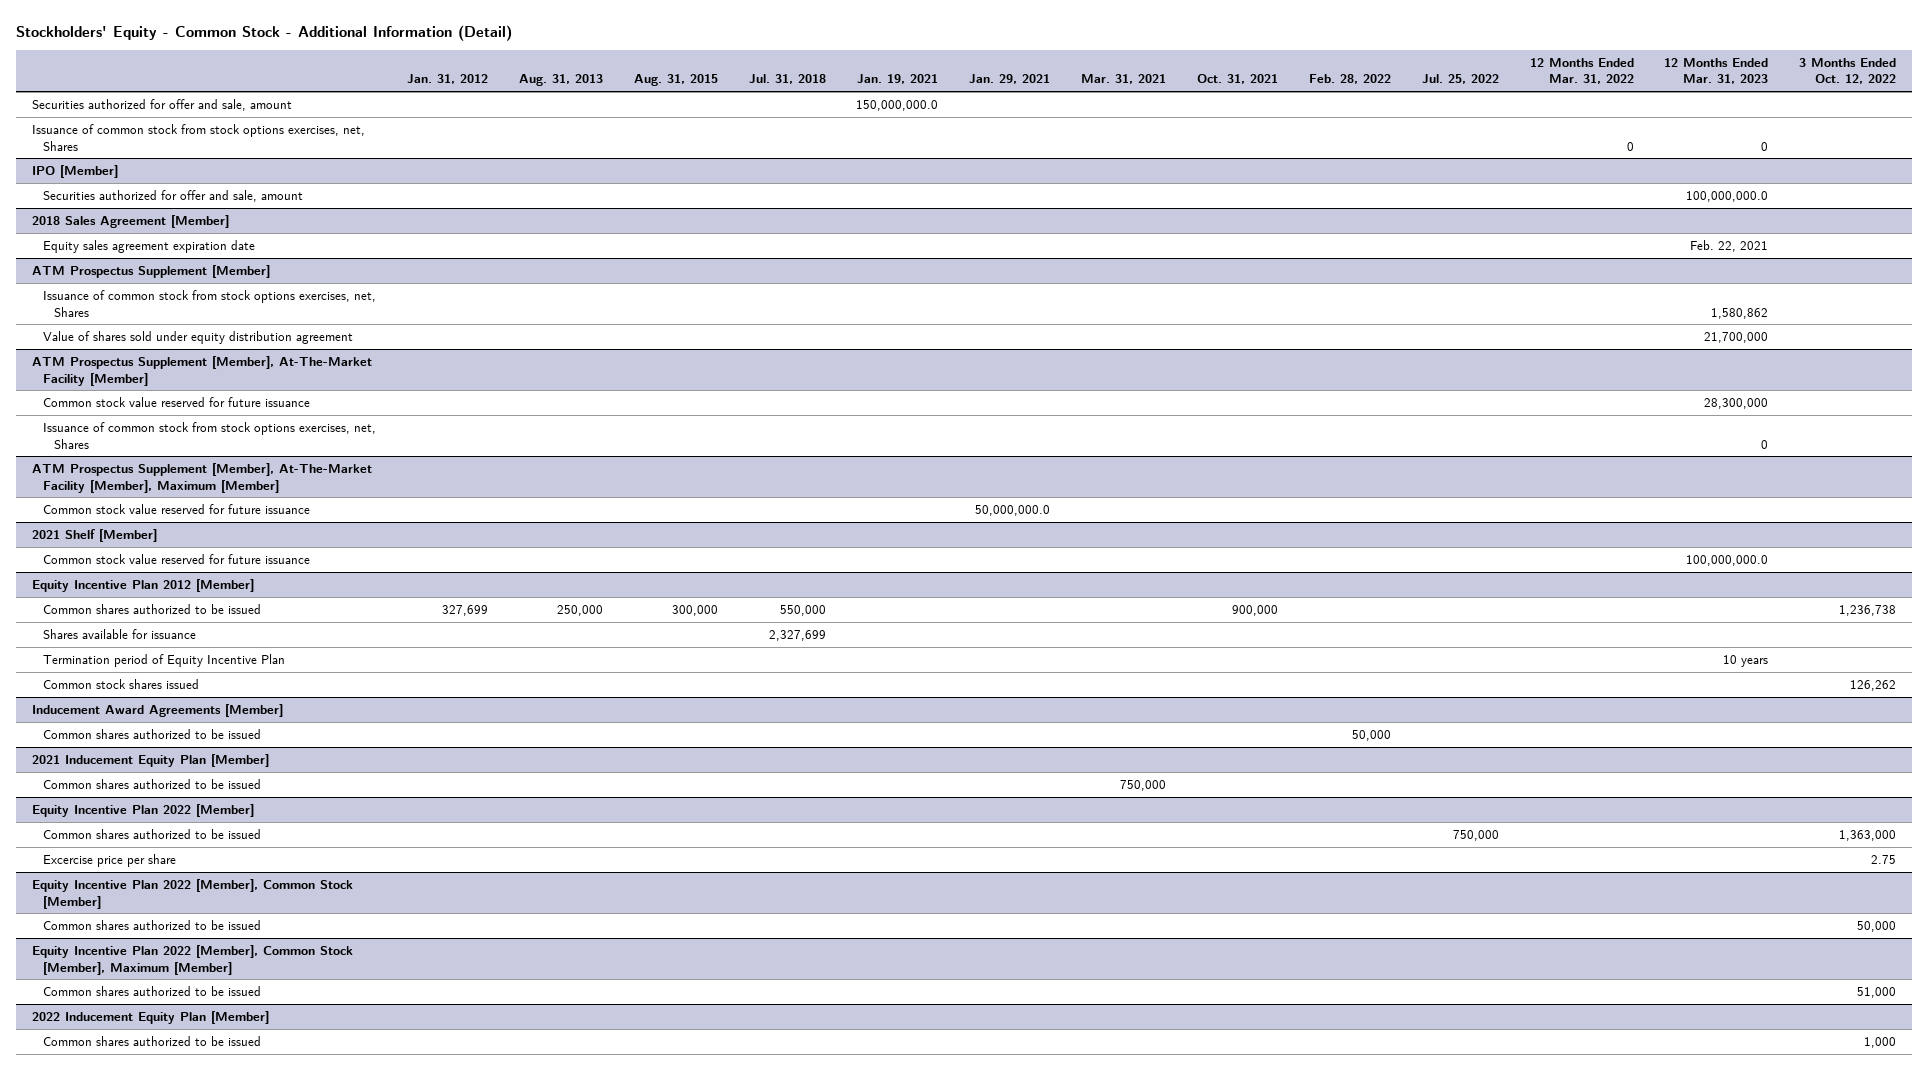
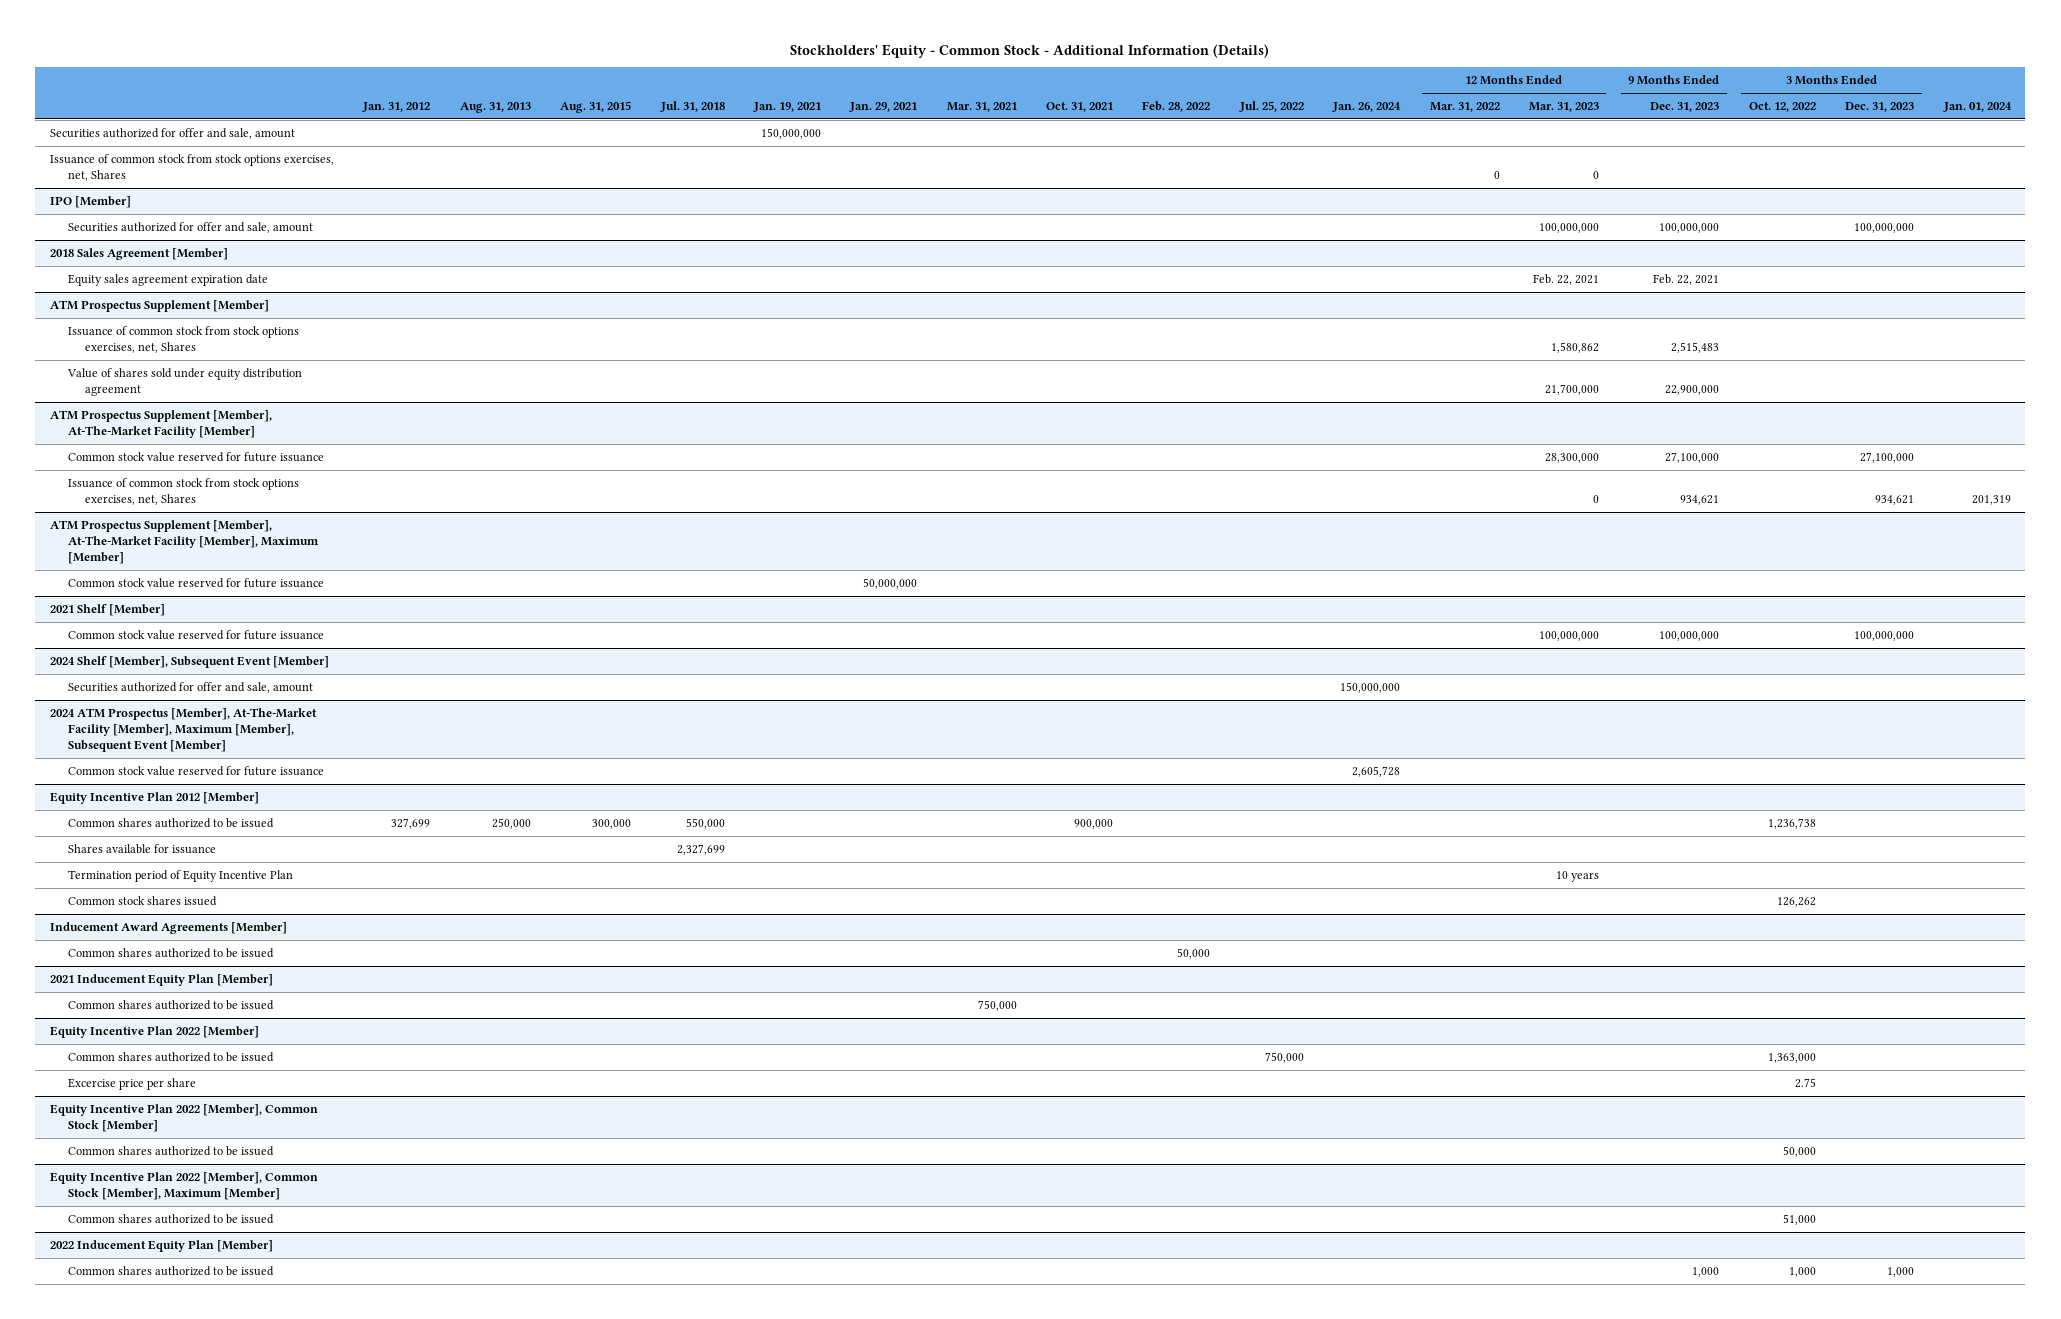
- Stockholders' Equity - Common Stock - Additional Information (Detail)
+ Stockholders' Equity - Common Stock - Additional Information (Details)
- | Jan. 31, 2012 | Aug. 31, 2013 | Aug. 31, 2015 | Jul. 31, 2018 | Jan. 19, 2021 | Jan. 29, 2021 | Mar. 31, 2021 | Oct. 31, 2021 | Feb. 28, 2022 | Jul. 25, 2022 | 12 Months Ended Mar. 31, 2022 | 12 Months Ended Mar. 31, 2023 | 3 Months Ended Oct. 12, 2022
+ | Jan. 31, 2012 | Aug. 31, 2013 | Aug. 31, 2015 | Jul. 31, 2018 | Jan. 19, 2021 | Jan. 29, 2021 | Mar. 31, 2021 | Oct. 31, 2021 | Feb. 28, 2022 | Jul. 25, 2022 | Jan. 26, 2024 | 12 Months Ended Mar. 31, 2022 | 12 Months Ended Mar. 31, 2023 | 9 Months Ended Dec. 31, 2023 | 3 Months Ended Oct. 12, 2022 | 3 Months Ended Dec. 31, 2023 | Jan. 01, 2024
- Securities authorized for offer and sale, amount | | | | | 150,000,000.0 | | | | | | | |
+ Securities authorized for offer and sale, amount | | | | | 150,000,000 | | | | | | | | | | | |
@ IPO [Member]
- Securities authorized for offer and sale, amount | | | | | | | | | | | | 100,000,000.0 |
+ Securities authorized for offer and sale, amount | | | | | | | | | | | | | 100,000,000 | 100,000,000 | | 100,000,000 |
@ ATM Prospectus Supplement [Member], At-The-Market Facility [Member], Maximum [Member]
- Common stock value reserved for future issuance | | | | | | 50,000,000.0 | | | | | | |
+ Common stock value reserved for future issuance | | | | | | 50,000,000 | | | | | | | | | | |
@ 2021 Shelf [Member]
- Common stock value reserved for future issuance | | | | | | | | | | | | 100,000,000.0 |
+ Common stock value reserved for future issuance | | | | | | | | | | | | | 100,000,000 | 100,000,000 | | 100,000,000 |
+ 2024 Shelf [Member], Subsequent Event [Member]
+ Securities authorized for offer and sale, amount | | | | | | | | | | | 150,000,000 | | | | | |
+ 2024 ATM Prospectus [Member], At-The-Market Facility [Member], Maximum [Member], Subsequent Event [Member]
+ Common stock value reserved for future issuance | | | | | | | | | | | 2,605,728 | | | | | |

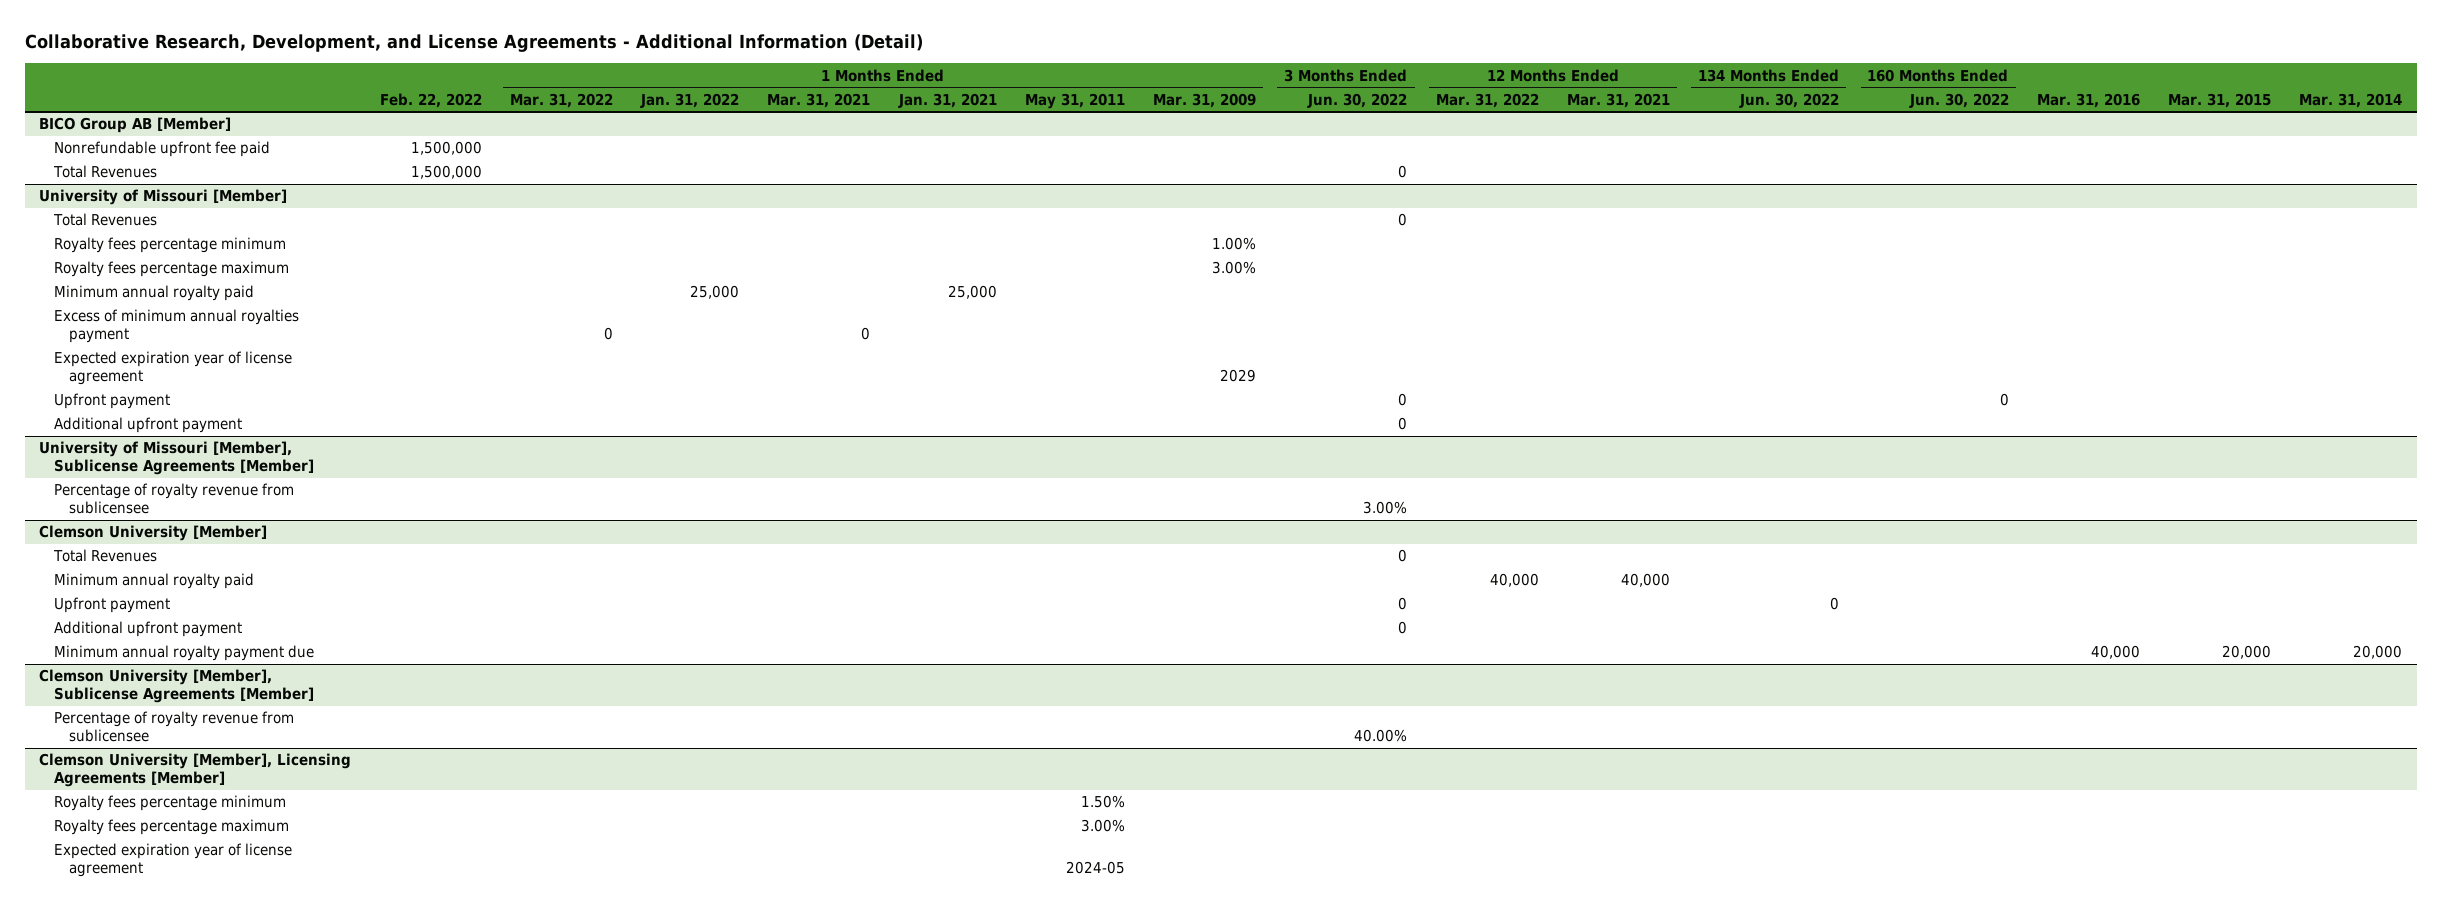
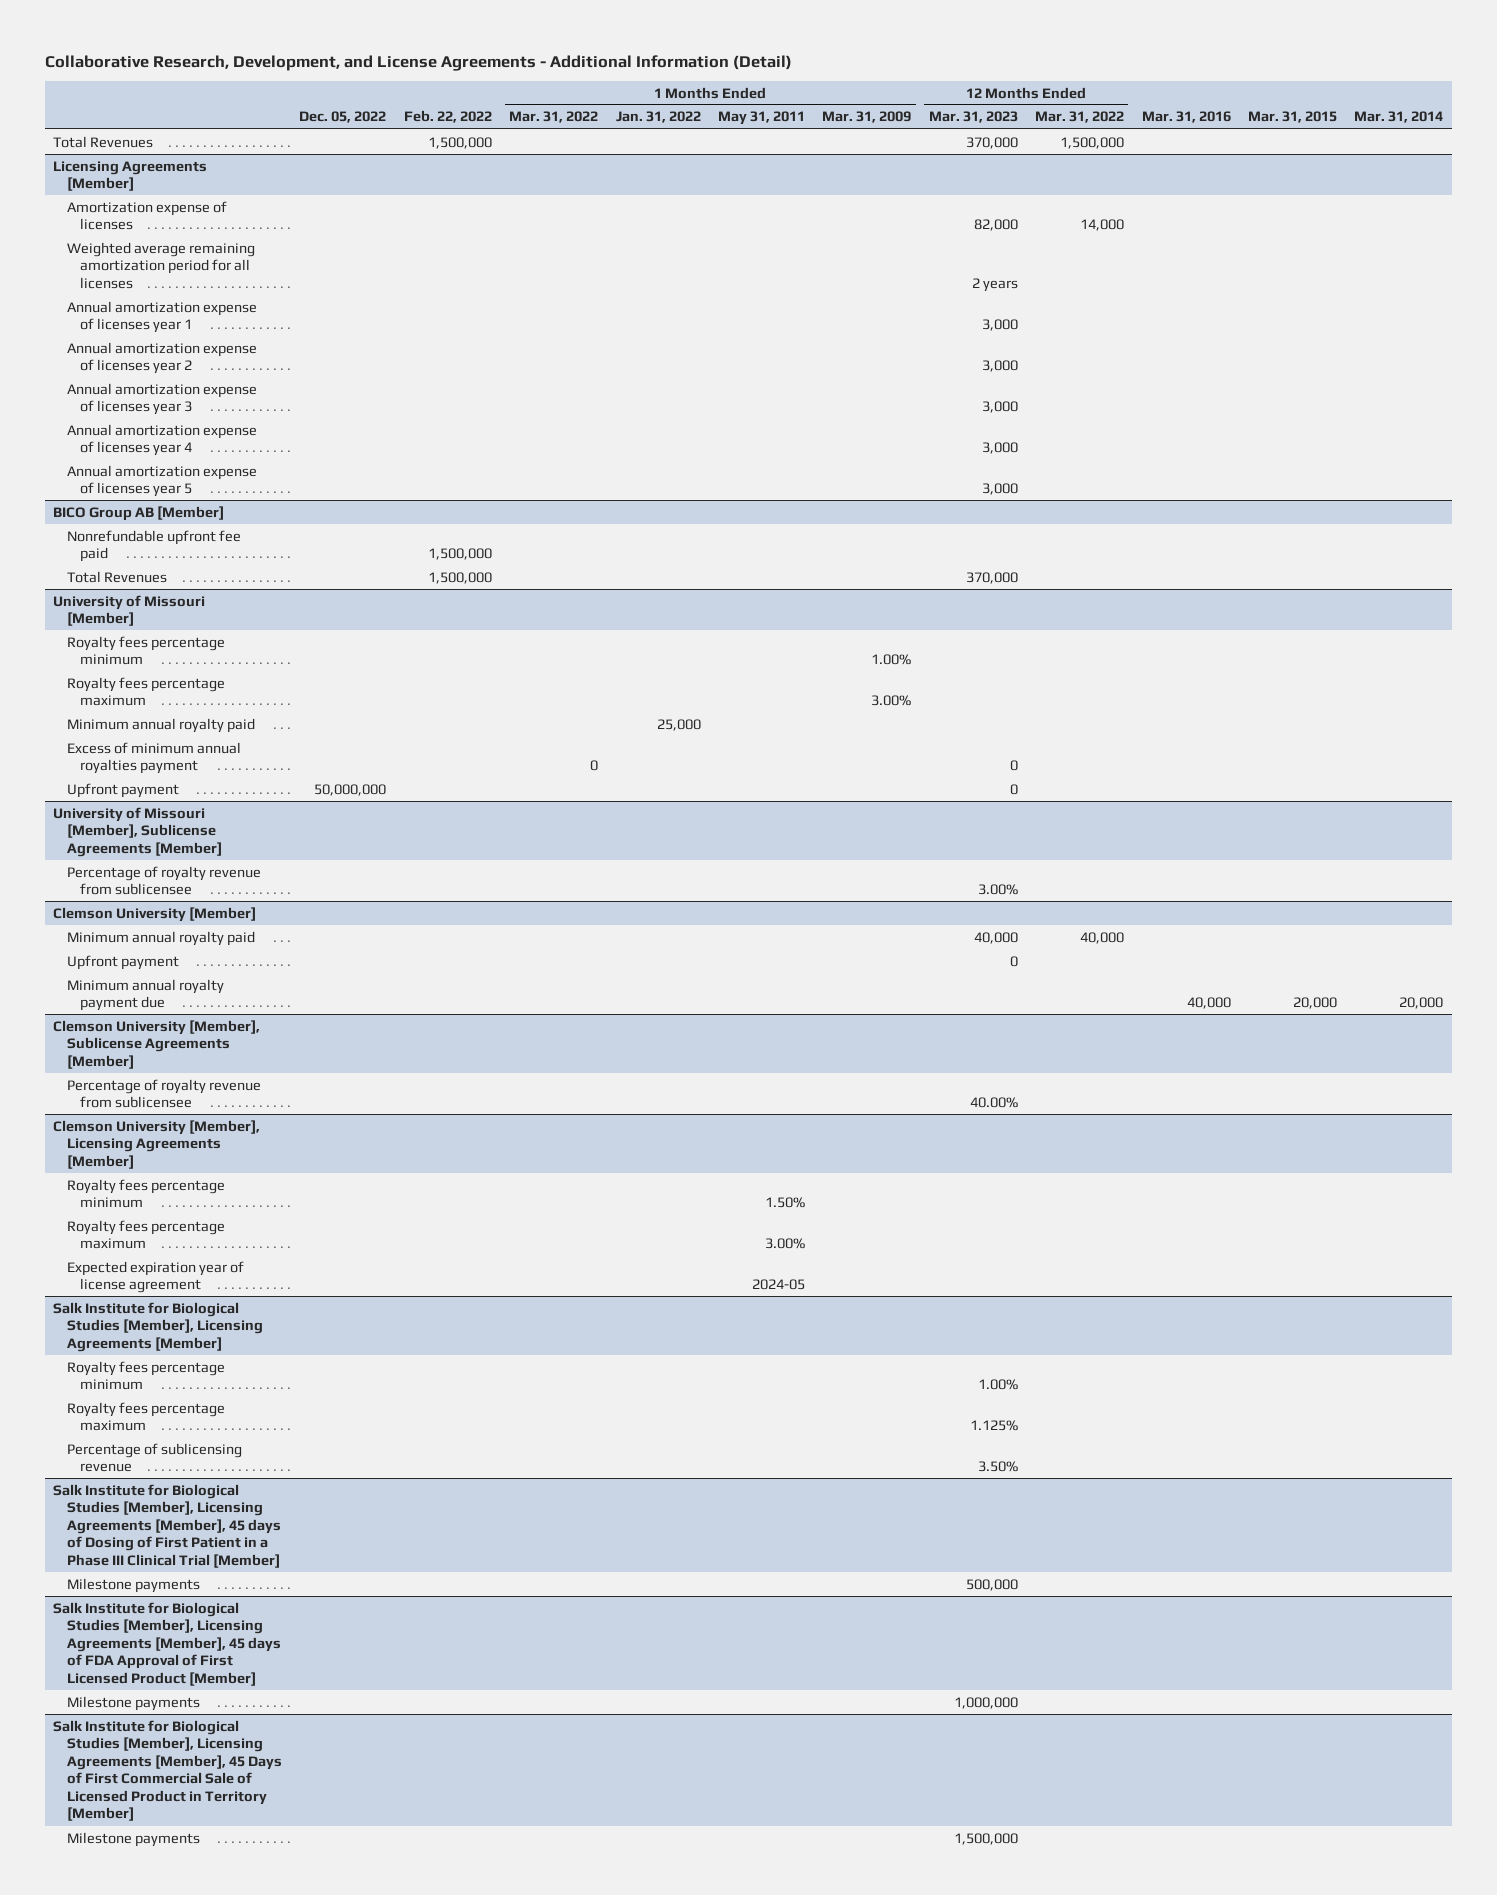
- | Feb. 22, 2022 | 1 Months Ended Mar. 31, 2022 | 1 Months Ended Jan. 31, 2022 | 1 Months Ended Mar. 31, 2021 | 1 Months Ended Jan. 31, 2021 | 1 Months Ended May 31, 2011 | 1 Months Ended Mar. 31, 2009 | 3 Months Ended Jun. 30, 2022 | 12 Months Ended Mar. 31, 2022 | 12 Months Ended Mar. 31, 2021 | 134 Months Ended Jun. 30, 2022 | 160 Months Ended Jun. 30, 2022 | Mar. 31, 2016 | Mar. 31, 2015 | Mar. 31, 2014
+ | Dec. 05, 2022 | Feb. 22, 2022 | 1 Months Ended Mar. 31, 2022 | 1 Months Ended Jan. 31, 2022 | 1 Months Ended May 31, 2011 | 1 Months Ended Mar. 31, 2009 | 12 Months Ended Mar. 31, 2023 | 12 Months Ended Mar. 31, 2022 | Mar. 31, 2016 | Mar. 31, 2015 | Mar. 31, 2014
+ Total Revenues | | 1,500,000 | | | | | 370,000 | 1,500,000 | | |
+ Licensing Agreements [Member]
+ Amortization expense of licenses | | | | | | | 82,000 | 14,000 | | |
+ Weighted average remaining amortization period for all licenses | | | | | | | 2 years | | | |
+ Annual amortization expense of licenses year 1 | | | | | | | 3,000 | | | |
+ Annual amortization expense of licenses year 2 | | | | | | | 3,000 | | | |
+ Annual amortization expense of licenses year 3 | | | | | | | 3,000 | | | |
+ Annual amortization expense of licenses year 4 | | | | | | | 3,000 | | | |
+ Annual amortization expense of licenses year 5 | | | | | | | 3,000 | | | |
@ University of Missouri [Member]
- Total Revenues | | | | | | | | 0 | | | | | | |
- Expected expiration year of license agreement | | | | | | | 2029 | | | | | | | |
- Additional upfront payment | | | | | | | | 0 | | | | | | |
@ Clemson University [Member]
- Total Revenues | | | | | | | | 0 | | | | | | |
- Additional upfront payment | | | | | | | | 0 | | | | | | |
+ Salk Institute for Biological Studies [Member], Licensing Agreements [Member]
+ Royalty fees percentage minimum | | | | | | | 1.00% | | | |
+ Royalty fees percentage maximum | | | | | | | 1.125% | | | |
+ Percentage of sublicensing revenue | | | | | | | 3.50% | | | |
+ Salk Institute for Biological Studies [Member], Licensing Agreements [Member], 45 days of Dosing of First Patient in a Phase III Clinical Trial [Member]
+ Milestone payments | | | | | | | 500,000 | | | |
+ Salk Institute for Biological Studies [Member], Licensing Agreements [Member], 45 days of FDA Approval of First Licensed Product [Member]
+ Milestone payments | | | | | | | 1,000,000 | | | |
+ Salk Institute for Biological Studies [Member], Licensing Agreements [Member], 45 Days of First Commercial Sale of Licensed Product in Territory [Member]
+ Milestone payments | | | | | | | 1,500,000 | | | |

